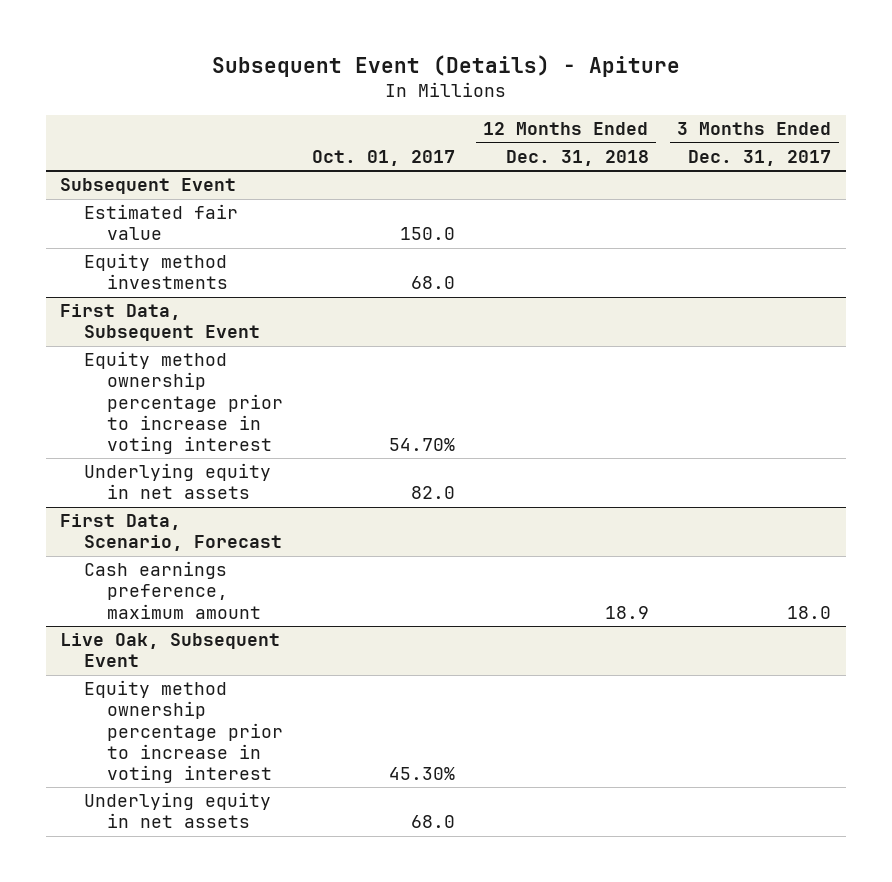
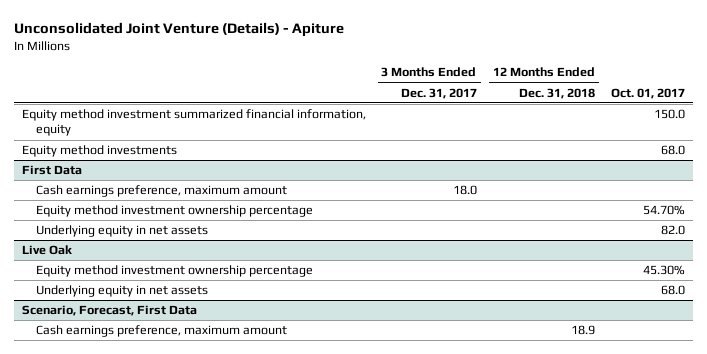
- Subsequent Event (Details) - Apiture
+ Unconsolidated Joint Venture (Details) - Apiture
- | Oct. 01, 2017 | 12 Months Ended Dec. 31, 2018 | 3 Months Ended Dec. 31, 2017
+ | 3 Months Ended Dec. 31, 2017 | 12 Months Ended Dec. 31, 2018 | Oct. 01, 2017
- Subsequent Event
- Estimated fair value | 150.0 | |
+ Equity method investment summarized financial information, equity | | | 150.0
- First Data, Subsequent Event
- Equity method ownership percentage prior to increase in voting interest | 54.70% | |
+ First Data
+ Cash earnings preference, maximum amount | 18.0 | |
+ Equity method investment ownership percentage | | | 54.70%
- First Data, Scenario, Forecast
- Cash earnings preference, maximum amount | | 18.9 | 18.0
- Live Oak, Subsequent Event
- Equity method ownership percentage prior to increase in voting interest | 45.30% | |
+ Live Oak
+ Equity method investment ownership percentage | | | 45.30%
+ Scenario, Forecast, First Data
+ Cash earnings preference, maximum amount | | 18.9 |

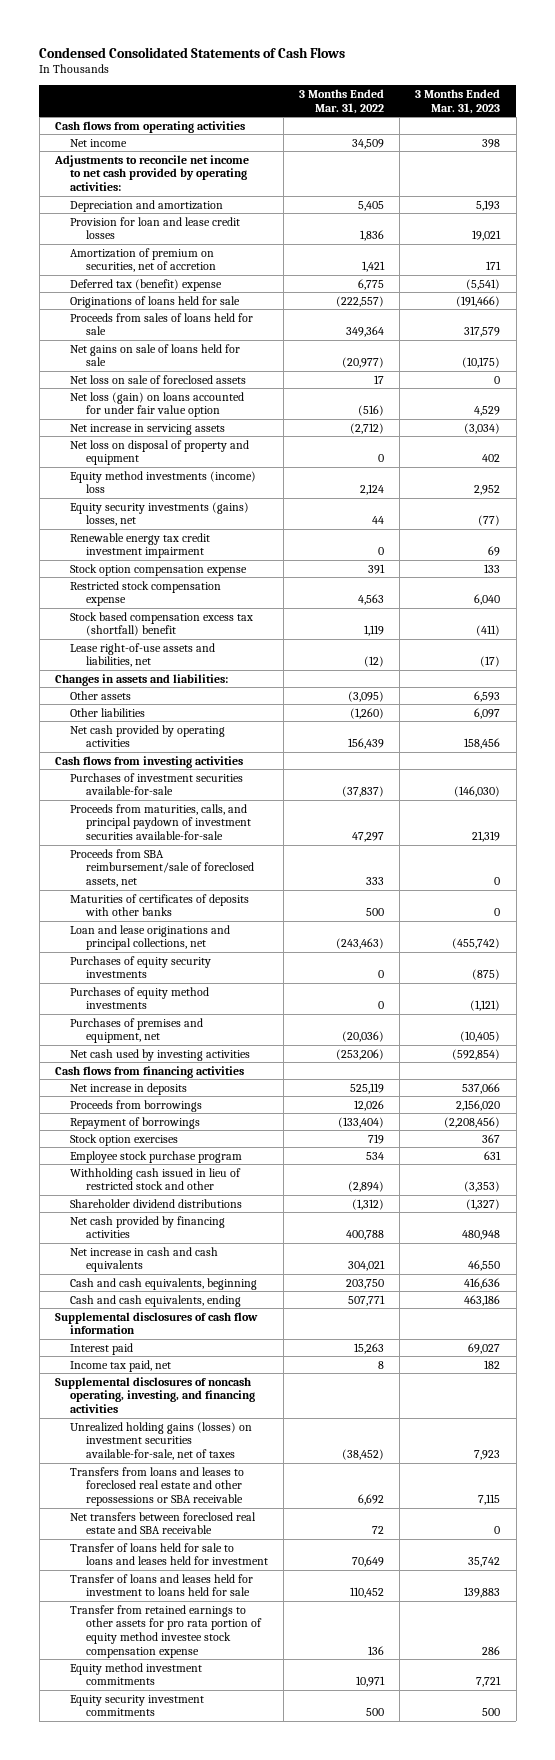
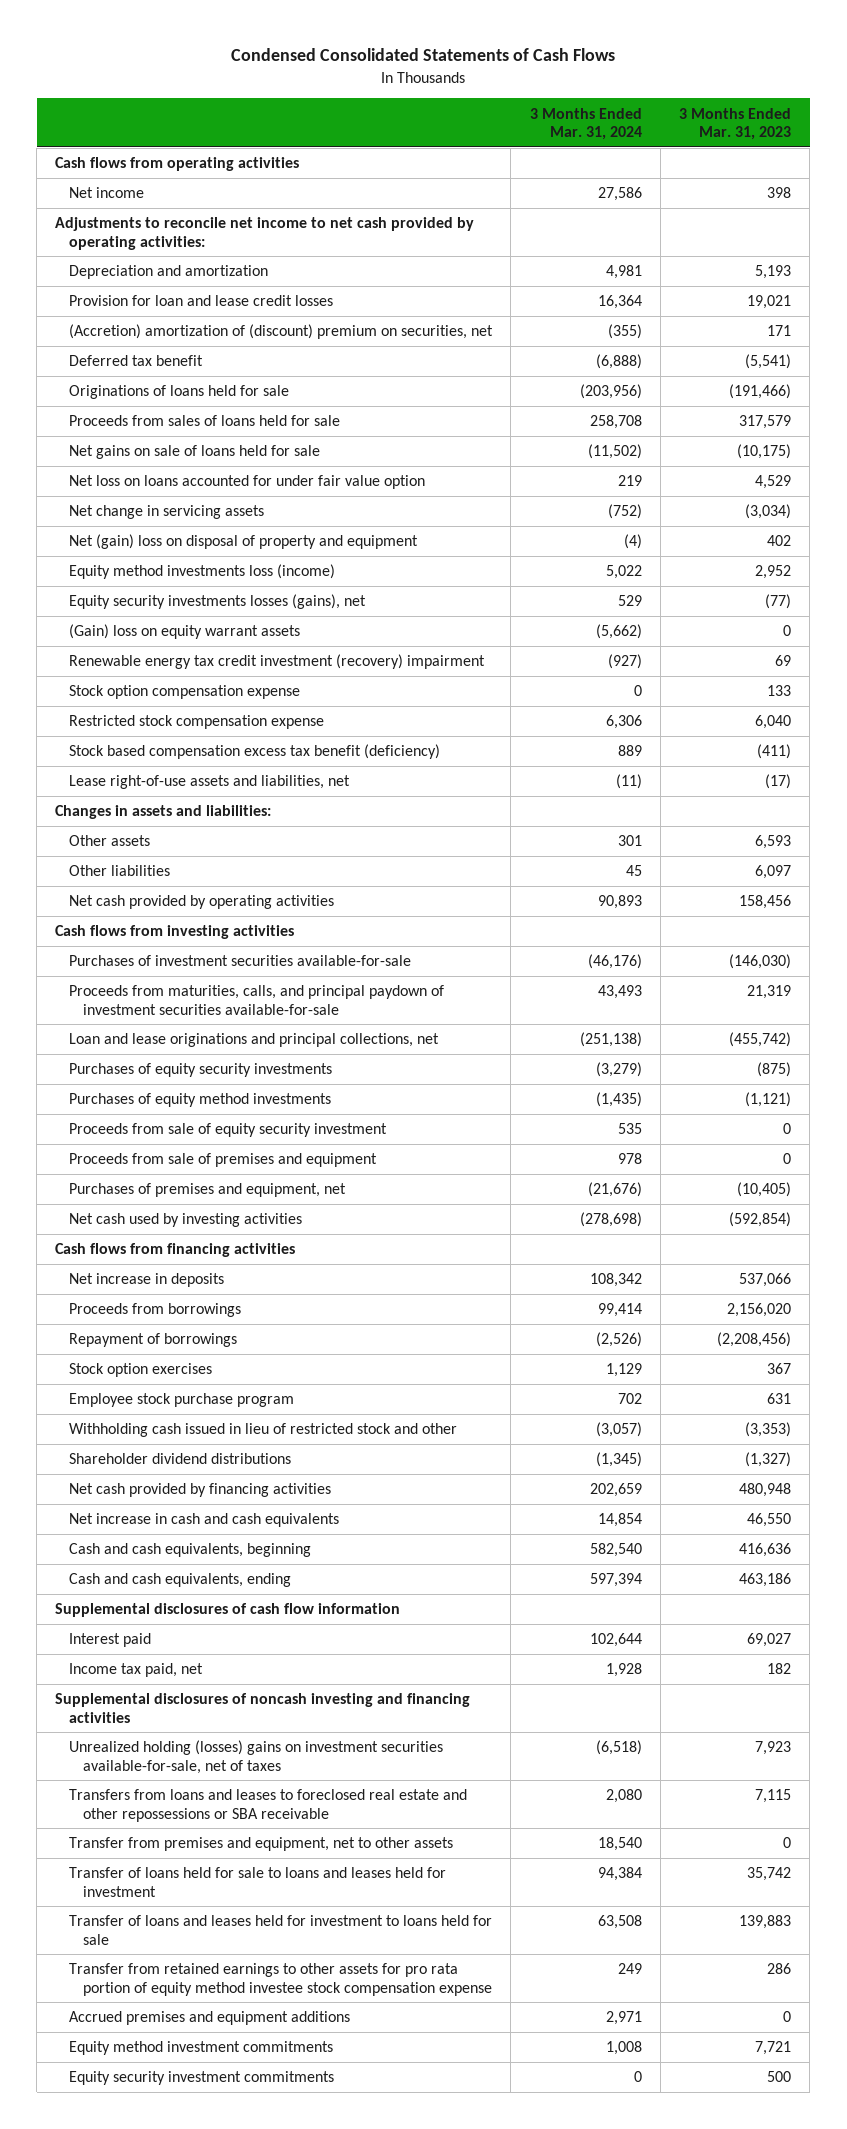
- | 3 Months Ended Mar. 31, 2022 | 3 Months Ended Mar. 31, 2023
+ | 3 Months Ended Mar. 31, 2024 | 3 Months Ended Mar. 31, 2023
- Amortization of premium on securities, net of accretion | 1,421 | 171
- Deferred tax (benefit) expense | 6,775 | (5,541)
+ (Accretion) amortization of (discount) premium on securities, net | (355) | 171
+ Deferred tax benefit | (6,888) | (5,541)
- Net loss on sale of foreclosed assets | 17 | 0
- Net loss (gain) on loans accounted for under fair value option | (516) | 4,529
- Net increase in servicing assets | (2,712) | (3,034)
- Net loss on disposal of property and equipment | 0 | 402
- Equity method investments (income) loss | 2,124 | 2,952
- Equity security investments (gains) losses, net | 44 | (77)
- Renewable energy tax credit investment impairment | 0 | 69
+ Net loss on loans accounted for under fair value option | 219 | 4,529
+ Net change in servicing assets | (752) | (3,034)
+ Net (gain) loss on disposal of property and equipment | (4) | 402
+ Equity method investments loss (income) | 5,022 | 2,952
+ Equity security investments losses (gains), net | 529 | (77)
+ (Gain) loss on equity warrant assets | (5,662) | 0
+ Renewable energy tax credit investment (recovery) impairment | (927) | 69
- Stock based compensation excess tax (shortfall) benefit | 1,119 | (411)
+ Stock based compensation excess tax benefit (deficiency) | 889 | (411)
- Proceeds from SBA reimbursement/sale of foreclosed assets, net | 333 | 0
- Maturities of certificates of deposits with other banks | 500 | 0
+ Proceeds from sale of equity security investment | 535 | 0
+ Proceeds from sale of premises and equipment | 978 | 0
- Supplemental disclosures of noncash operating, investing, and financing activities
- Unrealized holding gains (losses) on investment securities available-for-sale, net of taxes | (38,452) | 7,923
+ Supplemental disclosures of noncash investing and financing activities
+ Unrealized holding (losses) gains on investment securities available-for-sale, net of taxes | (6,518) | 7,923
- Net transfers between foreclosed real estate and SBA receivable | 72 | 0
+ Transfer from premises and equipment, net to other assets | 18,540 | 0
+ Accrued premises and equipment additions | 2,971 | 0

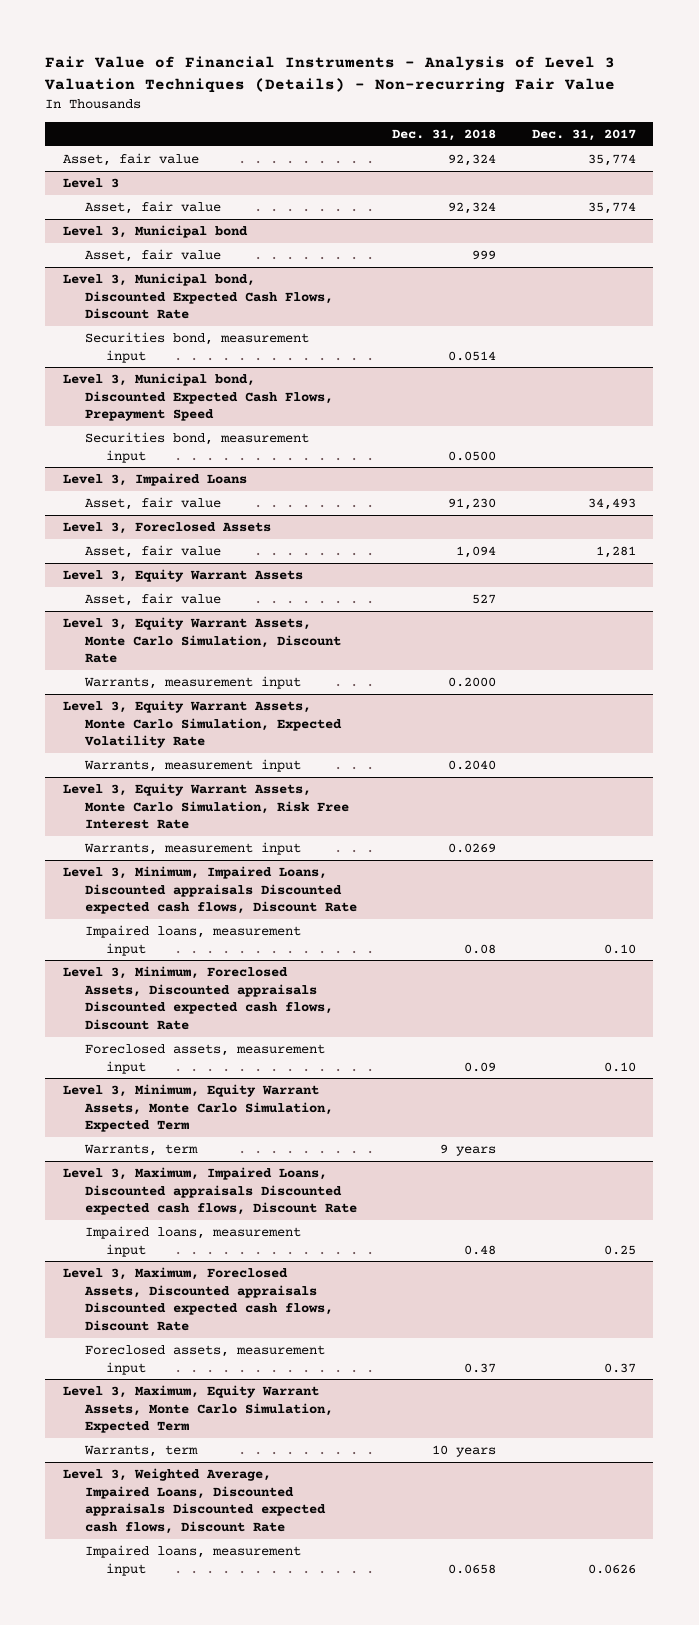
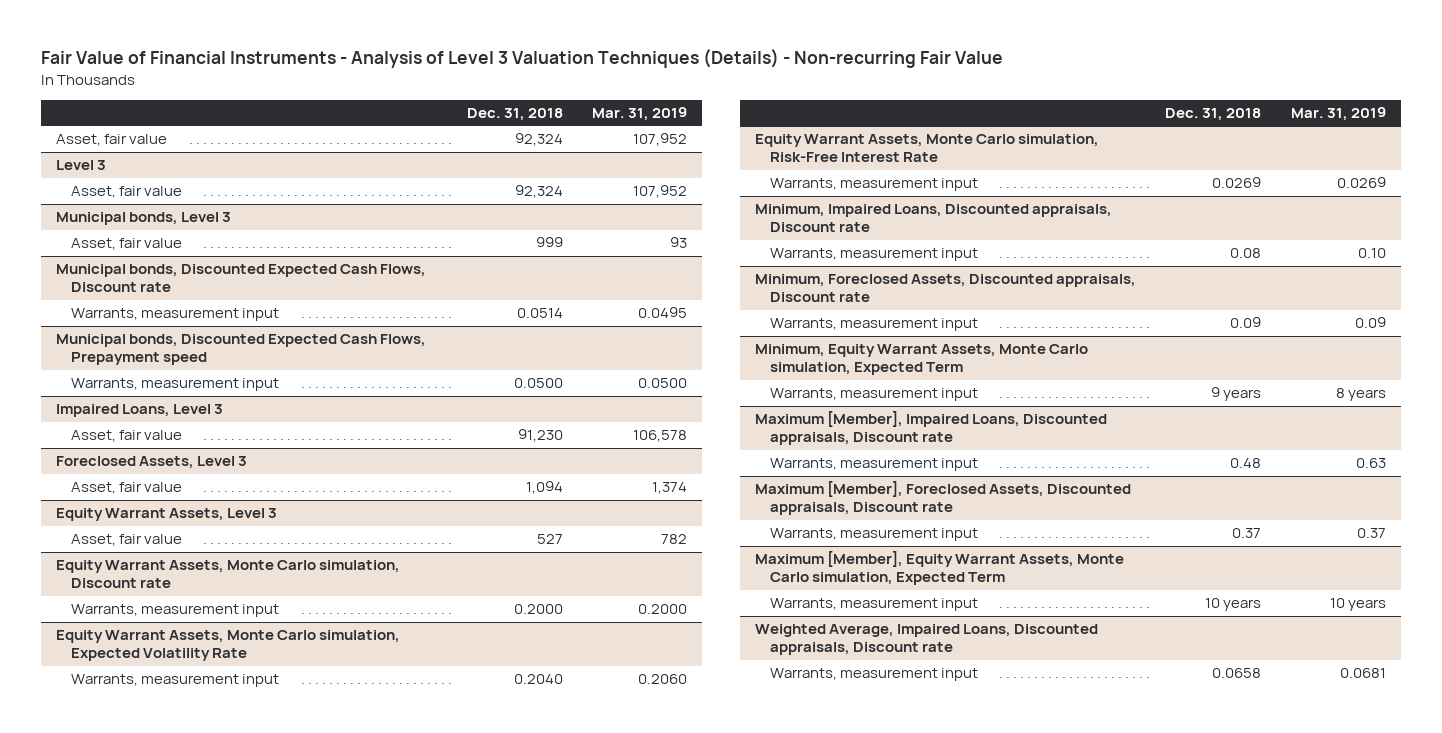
- | Dec. 31, 2018 | Dec. 31, 2017
+ | Dec. 31, 2018 | Mar. 31, 2019
- Level 3, Municipal bond
+ Municipal bonds, Level 3
- Level 3, Municipal bond, Discounted Expected Cash Flows, Discount Rate
- Securities bond, measurement input | 0.0514 |
- Level 3, Municipal bond, Discounted Expected Cash Flows, Prepayment Speed
- Securities bond, measurement input | 0.0500 |
- Level 3, Impaired Loans
+ Municipal bonds, Discounted Expected Cash Flows, Discount rate
+ Warrants, measurement input | 0.0514 | 0.0495
+ Municipal bonds, Discounted Expected Cash Flows, Prepayment speed
+ Warrants, measurement input | 0.0500 | 0.0500
+ Impaired Loans, Level 3
- Level 3, Foreclosed Assets
+ Foreclosed Assets, Level 3
- Level 3, Equity Warrant Assets
+ Equity Warrant Assets, Level 3
- Level 3, Equity Warrant Assets, Monte Carlo Simulation, Discount Rate
+ Equity Warrant Assets, Monte Carlo simulation, Discount rate
- Level 3, Equity Warrant Assets, Monte Carlo Simulation, Expected Volatility Rate
+ Equity Warrant Assets, Monte Carlo simulation, Expected Volatility Rate
- Level 3, Equity Warrant Assets, Monte Carlo Simulation, Risk Free Interest Rate
+ Equity Warrant Assets, Monte Carlo simulation, Risk-Free Interest Rate
- Level 3, Minimum, Impaired Loans, Discounted appraisals Discounted expected cash flows, Discount Rate
- Impaired loans, measurement input | 0.08 | 0.10
- Level 3, Minimum, Foreclosed Assets, Discounted appraisals Discounted expected cash flows, Discount Rate
- Foreclosed assets, measurement input | 0.09 | 0.10
- Level 3, Minimum, Equity Warrant Assets, Monte Carlo Simulation, Expected Term
- Warrants, term | 9 years |
- Level 3, Maximum, Impaired Loans, Discounted appraisals Discounted expected cash flows, Discount Rate
- Impaired loans, measurement input | 0.48 | 0.25
- Level 3, Maximum, Foreclosed Assets, Discounted appraisals Discounted expected cash flows, Discount Rate
- Foreclosed assets, measurement input | 0.37 | 0.37
- Level 3, Maximum, Equity Warrant Assets, Monte Carlo Simulation, Expected Term
- Warrants, term | 10 years |
- Level 3, Weighted Average, Impaired Loans, Discounted appraisals Discounted expected cash flows, Discount Rate
- Impaired loans, measurement input | 0.0658 | 0.0626
+ Minimum, Impaired Loans, Discounted appraisals, Discount rate
+ Warrants, measurement input | 0.08 | 0.10
+ Minimum, Foreclosed Assets, Discounted appraisals, Discount rate
+ Warrants, measurement input | 0.09 | 0.09
+ Minimum, Equity Warrant Assets, Monte Carlo simulation, Expected Term
+ Warrants, measurement input | 9 years | 8 years
+ Maximum [Member], Impaired Loans, Discounted appraisals, Discount rate
+ Warrants, measurement input | 0.48 | 0.63
+ Maximum [Member], Foreclosed Assets, Discounted appraisals, Discount rate
+ Warrants, measurement input | 0.37 | 0.37
+ Maximum [Member], Equity Warrant Assets, Monte Carlo simulation, Expected Term
+ Warrants, measurement input | 10 years | 10 years
+ Weighted Average, Impaired Loans, Discounted appraisals, Discount rate
+ Warrants, measurement input | 0.0658 | 0.0681

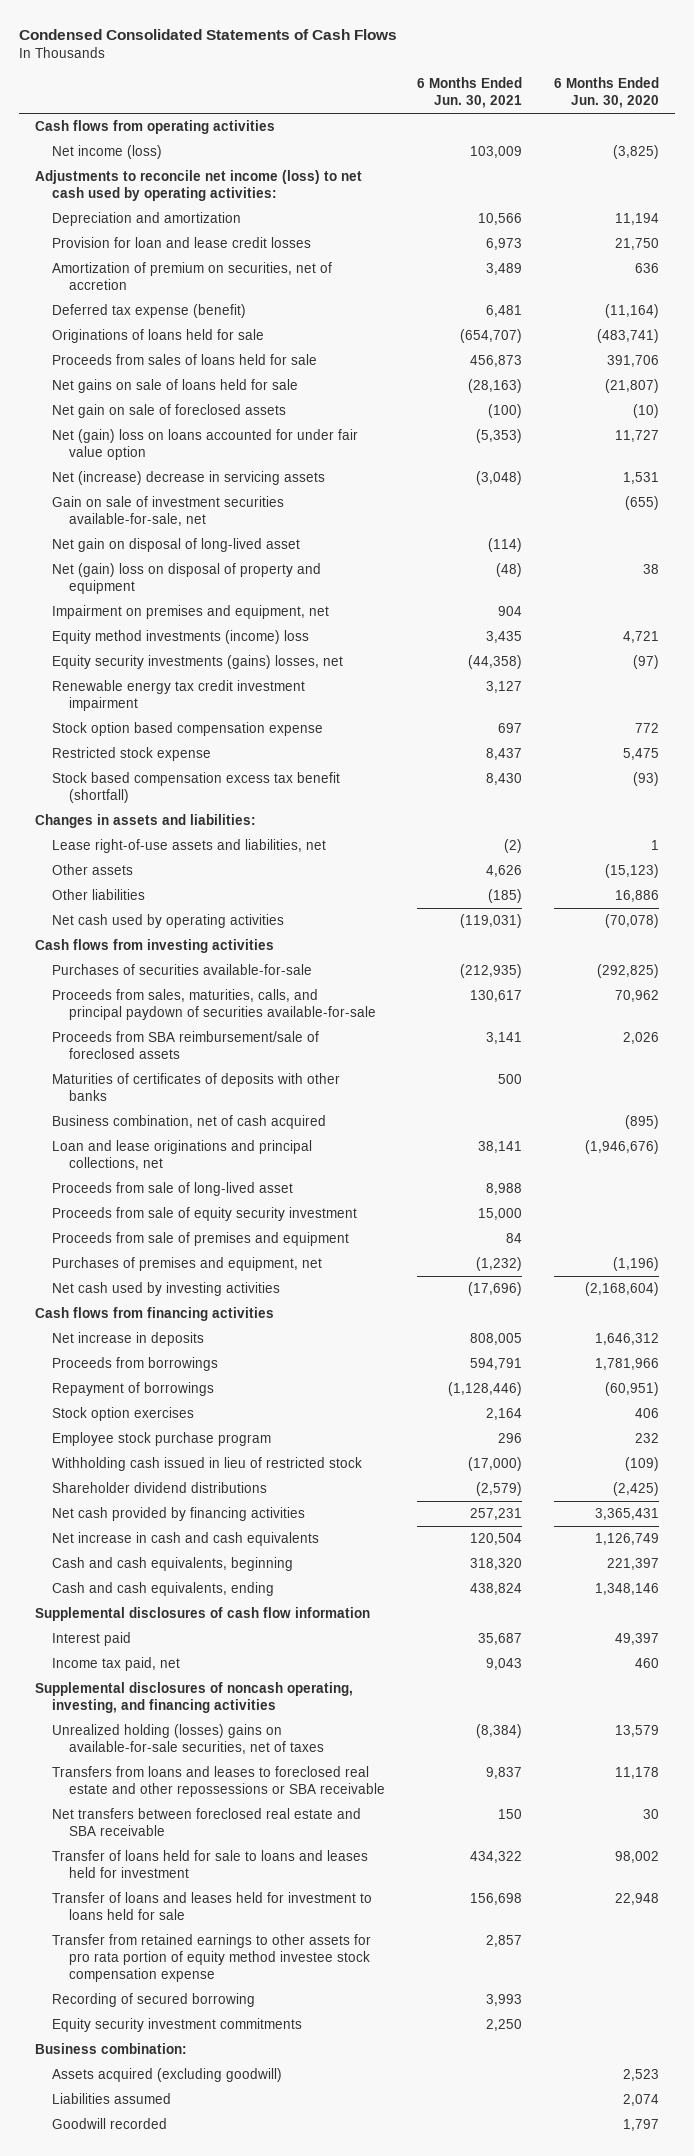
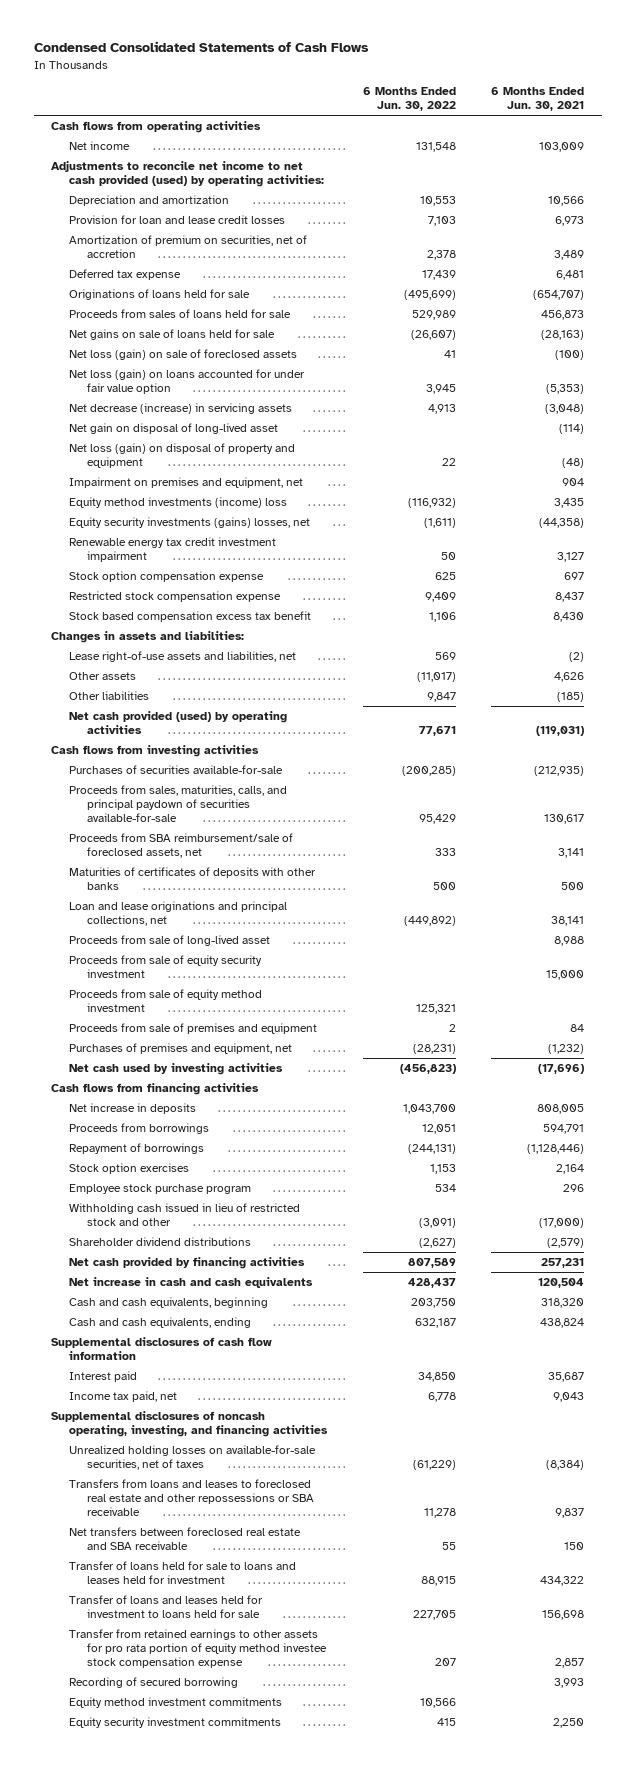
- | 6 Months Ended Jun. 30, 2021 | 6 Months Ended Jun. 30, 2020
+ | 6 Months Ended Jun. 30, 2022 | 6 Months Ended Jun. 30, 2021
- Net income (loss) | 103,009 | (3,825)
- Adjustments to reconcile net income (loss) to net cash used by operating activities:
+ Net income | 131,548 | 103,009
+ Adjustments to reconcile net income to net cash provided (used) by operating activities:
- Deferred tax expense (benefit) | 6,481 | (11,164)
+ Deferred tax expense | 17,439 | 6,481
- Net gain on sale of foreclosed assets | (100) | (10)
- Net (gain) loss on loans accounted for under fair value option | (5,353) | 11,727
- Net (increase) decrease in servicing assets | (3,048) | 1,531
- Gain on sale of investment securities available-for-sale, net | | (655)
+ Net loss (gain) on sale of foreclosed assets | 41 | (100)
+ Net loss (gain) on loans accounted for under fair value option | 3,945 | (5,353)
+ Net decrease (increase) in servicing assets | 4,913 | (3,048)
- Net (gain) loss on disposal of property and equipment | (48) | 38
+ Net loss (gain) on disposal of property and equipment | 22 | (48)
- Stock option based compensation expense | 697 | 772
- Restricted stock expense | 8,437 | 5,475
- Stock based compensation excess tax benefit (shortfall) | 8,430 | (93)
+ Stock option compensation expense | 625 | 697
+ Restricted stock compensation expense | 9,409 | 8,437
+ Stock based compensation excess tax benefit | 1,106 | 8,430
- Net cash used by operating activities | (119,031) | (70,078)
+ Net cash provided (used) by operating activities | 77,671 | (119,031)
- Proceeds from SBA reimbursement/sale of foreclosed assets | 3,141 | 2,026
+ Proceeds from SBA reimbursement/sale of foreclosed assets, net | 333 | 3,141
- Business combination, net of cash acquired | | (895)
+ Proceeds from sale of equity method investment | 125,321 |
- Withholding cash issued in lieu of restricted stock | (17,000) | (109)
+ Withholding cash issued in lieu of restricted stock and other | (3,091) | (17,000)
- Unrealized holding (losses) gains on available-for-sale securities, net of taxes | (8,384) | 13,579
+ Unrealized holding losses on available-for-sale securities, net of taxes | (61,229) | (8,384)
+ Equity method investment commitments | 10,566 |
- Business combination:
- Assets acquired (excluding goodwill) | | 2,523
- Liabilities assumed | | 2,074
- Goodwill recorded | | 1,797

